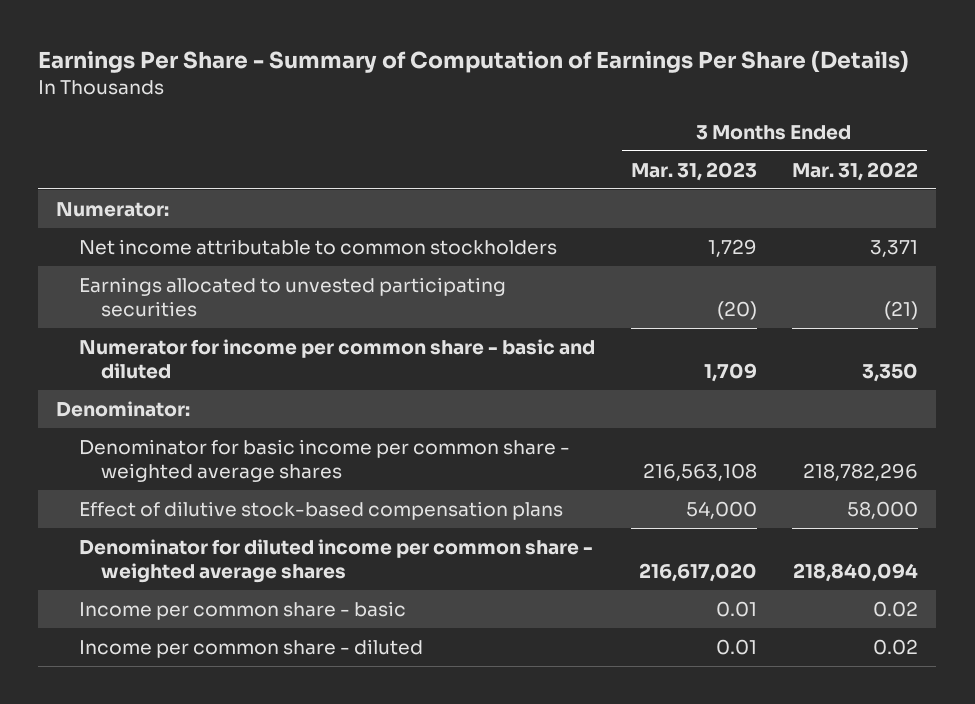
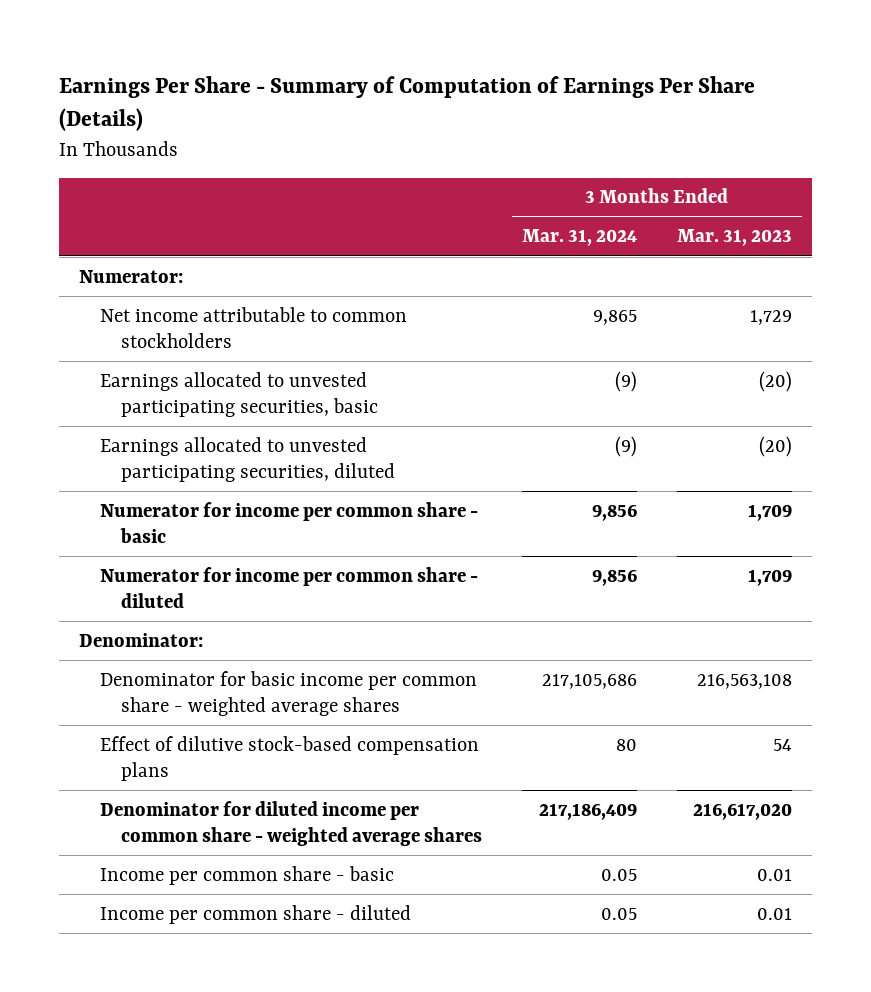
- | 3 Months Ended Mar. 31, 2023 | 3 Months Ended Mar. 31, 2022
+ | 3 Months Ended Mar. 31, 2024 | 3 Months Ended Mar. 31, 2023
- Earnings allocated to unvested participating securities | (20) | (21)
- Numerator for income per common share - basic and diluted | 1,709 | 3,350
+ Earnings allocated to unvested participating securities, basic | (9) | (20)
+ Earnings allocated to unvested participating securities, diluted | (9) | (20)
+ Numerator for income per common share - basic | 9,856 | 1,709
+ Numerator for income per common share - diluted | 9,856 | 1,709
- Effect of dilutive stock-based compensation plans | 54,000 | 58,000
+ Effect of dilutive stock-based compensation plans | 80 | 54

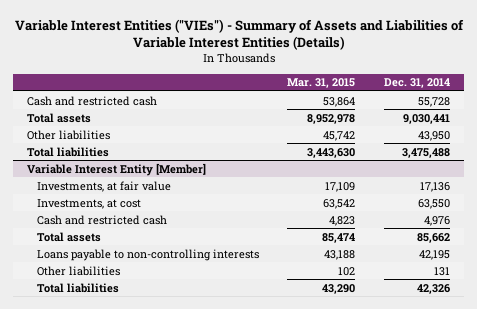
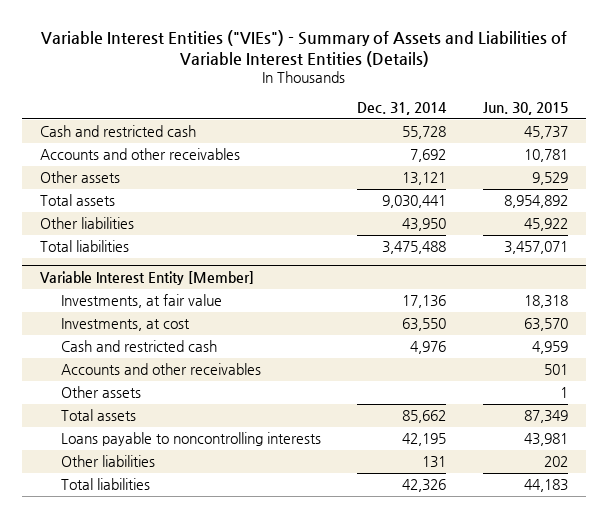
- | Mar. 31, 2015 | Dec. 31, 2014
+ | Dec. 31, 2014 | Jun. 30, 2015
+ Accounts and other receivables | 7,692 | 10,781
+ Other assets | 13,121 | 9,529
@ Variable Interest Entity [Member]
+ Accounts and other receivables | | 501
+ Other assets | | 1
- Loans payable to non-controlling interests | 43,188 | 42,195
+ Loans payable to noncontrolling interests | 42,195 | 43,981

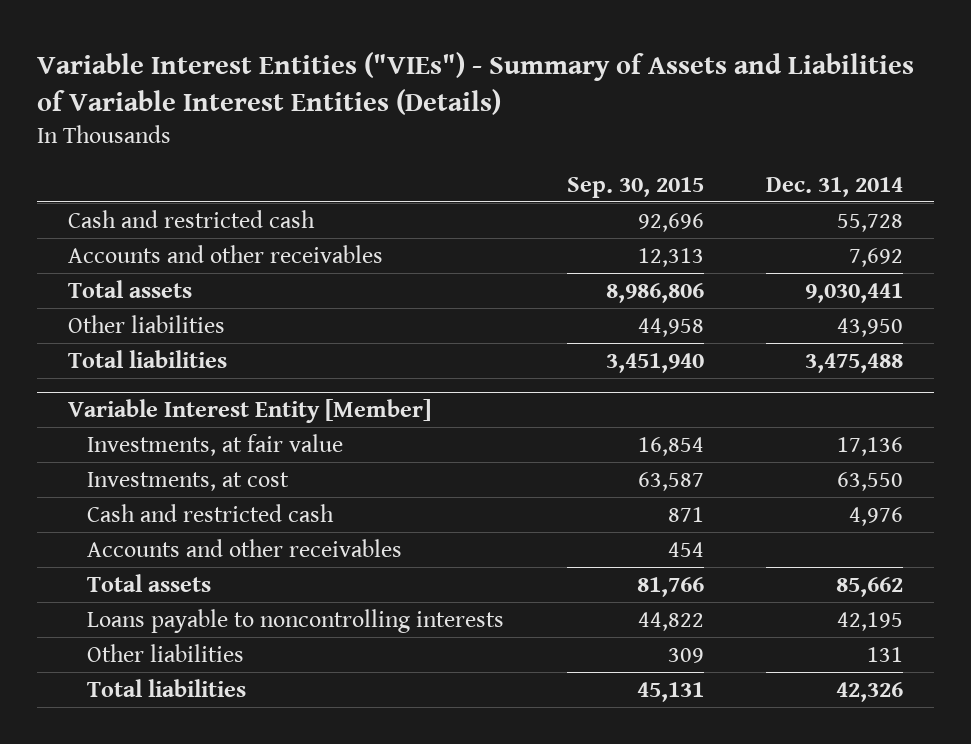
- | Dec. 31, 2014 | Jun. 30, 2015
+ | Sep. 30, 2015 | Dec. 31, 2014
- Other assets | 13,121 | 9,529
@ Variable Interest Entity [Member]
- Other assets | | 1

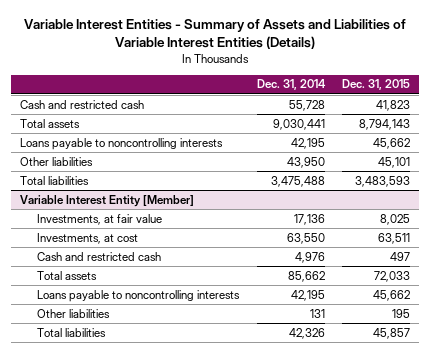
- Variable Interest Entities ("VIEs") - Summary of Assets and Liabilities of Variable Interest Entities (Details)
+ Variable Interest Entities - Summary of Assets and Liabilities of Variable Interest Entities (Details)
- | Sep. 30, 2015 | Dec. 31, 2014
+ | Dec. 31, 2014 | Dec. 31, 2015
- Accounts and other receivables | 12,313 | 7,692
+ Loans payable to noncontrolling interests | 42,195 | 45,662
@ Variable Interest Entity [Member]
- Accounts and other receivables | 454 |

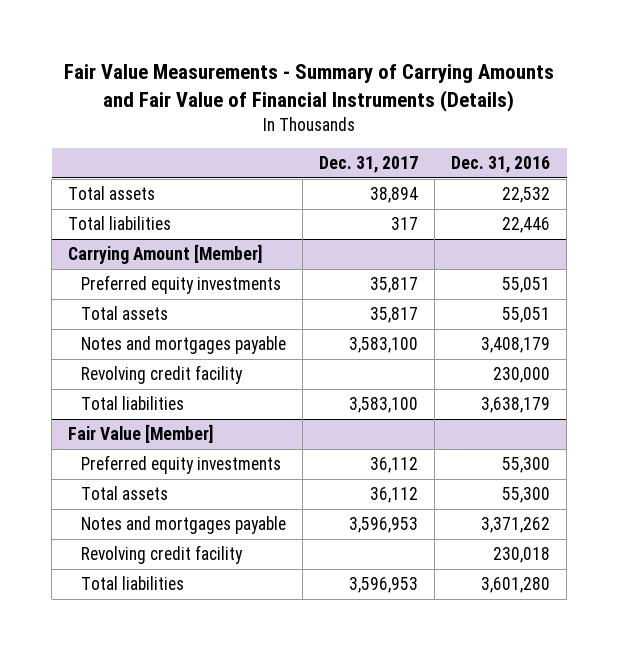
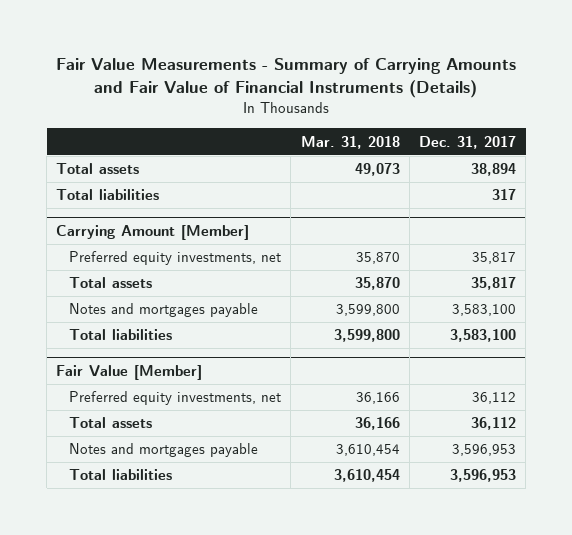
- | Dec. 31, 2017 | Dec. 31, 2016
+ | Mar. 31, 2018 | Dec. 31, 2017
@ Carrying Amount [Member]
- Preferred equity investments | 35,817 | 55,051
+ Preferred equity investments, net | 35,870 | 35,817
- Revolving credit facility | | 230,000
@ Fair Value [Member]
- Preferred equity investments | 36,112 | 55,300
+ Preferred equity investments, net | 36,166 | 36,112
- Revolving credit facility | | 230,018

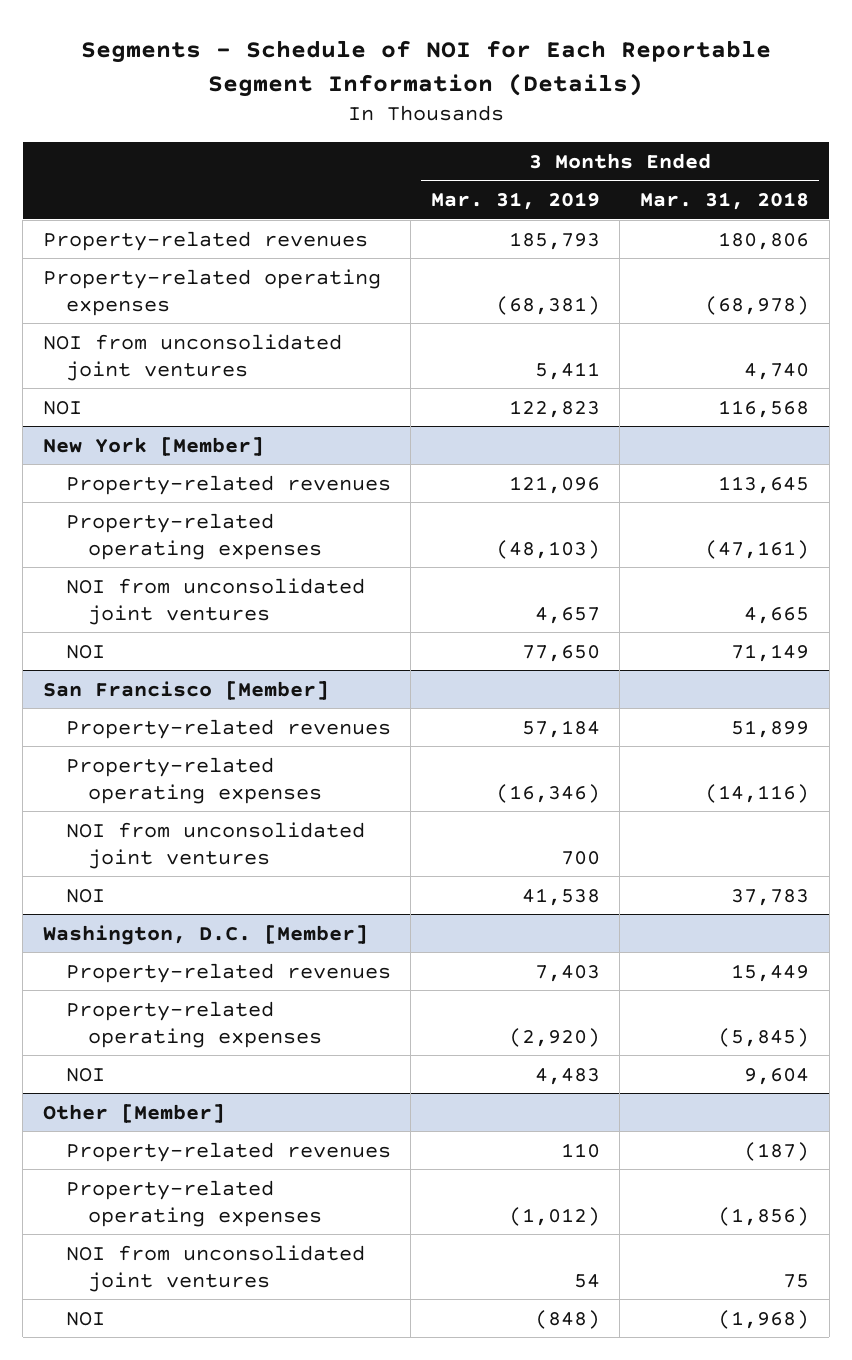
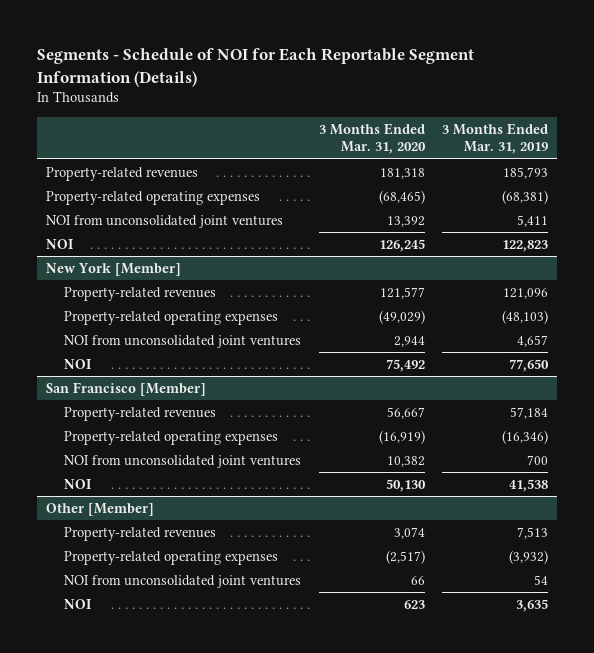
- | 3 Months Ended Mar. 31, 2019 | 3 Months Ended Mar. 31, 2018
+ | 3 Months Ended Mar. 31, 2020 | 3 Months Ended Mar. 31, 2019
- Washington, D.C. [Member]
- Property-related revenues | 7,403 | 15,449
- Property-related operating expenses | (2,920) | (5,845)
- NOI | 4,483 | 9,604
@ Other [Member]
- Property-related revenues | 110 | (187)
- Property-related operating expenses | (1,012) | (1,856)
+ Property-related revenues | 3,074 | 7,513
+ Property-related operating expenses | (2,517) | (3,932)
- NOI | (848) | (1,968)
+ NOI | 623 | 3,635

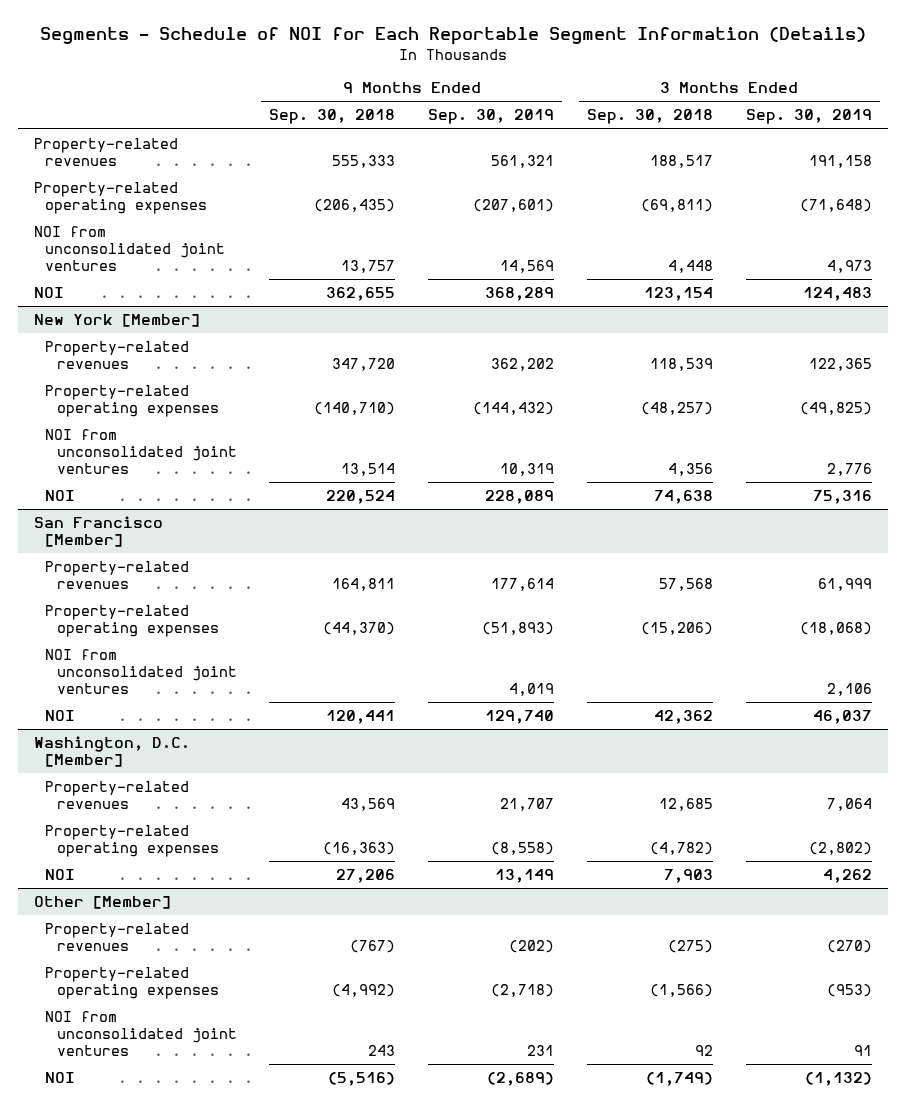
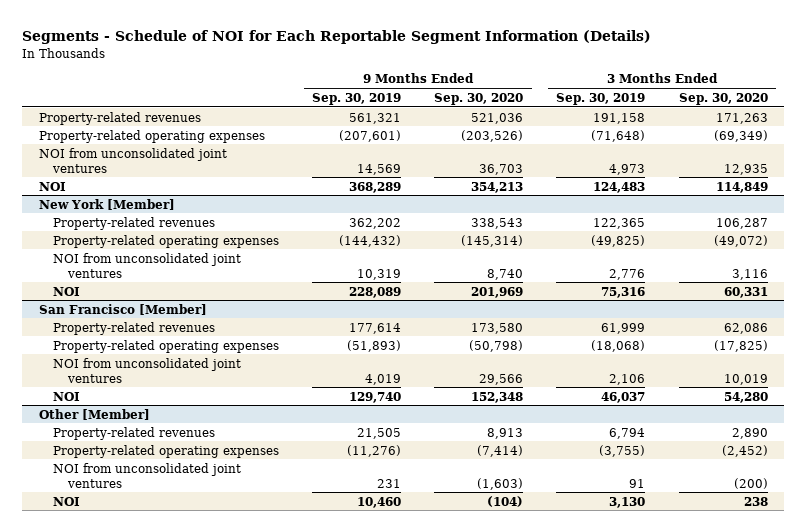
- | 9 Months Ended Sep. 30, 2018 | 9 Months Ended Sep. 30, 2019 | 3 Months Ended Sep. 30, 2018 | 3 Months Ended Sep. 30, 2019
+ | 9 Months Ended Sep. 30, 2019 | 9 Months Ended Sep. 30, 2020 | 3 Months Ended Sep. 30, 2019 | 3 Months Ended Sep. 30, 2020
- Washington, D.C. [Member]
- Property-related revenues | 43,569 | 21,707 | 12,685 | 7,064
- Property-related operating expenses | (16,363) | (8,558) | (4,782) | (2,802)
- NOI | 27,206 | 13,149 | 7,903 | 4,262
@ Other [Member]
- Property-related revenues | (767) | (202) | (275) | (270)
- Property-related operating expenses | (4,992) | (2,718) | (1,566) | (953)
+ Property-related revenues | 21,505 | 8,913 | 6,794 | 2,890
+ Property-related operating expenses | (11,276) | (7,414) | (3,755) | (2,452)
- NOI | (5,516) | (2,689) | (1,749) | (1,132)
+ NOI | 10,460 | (104) | 3,130 | 238

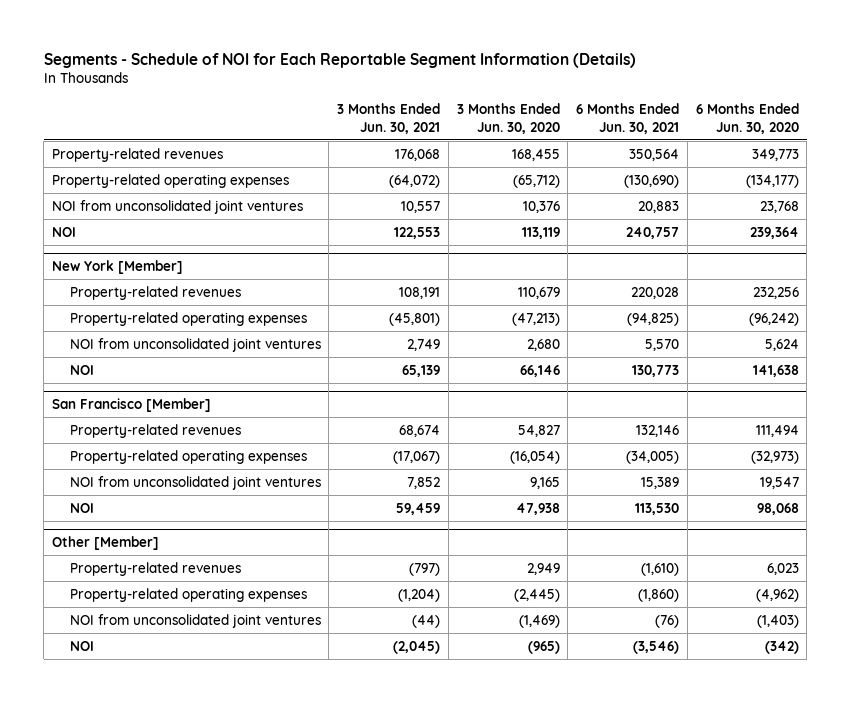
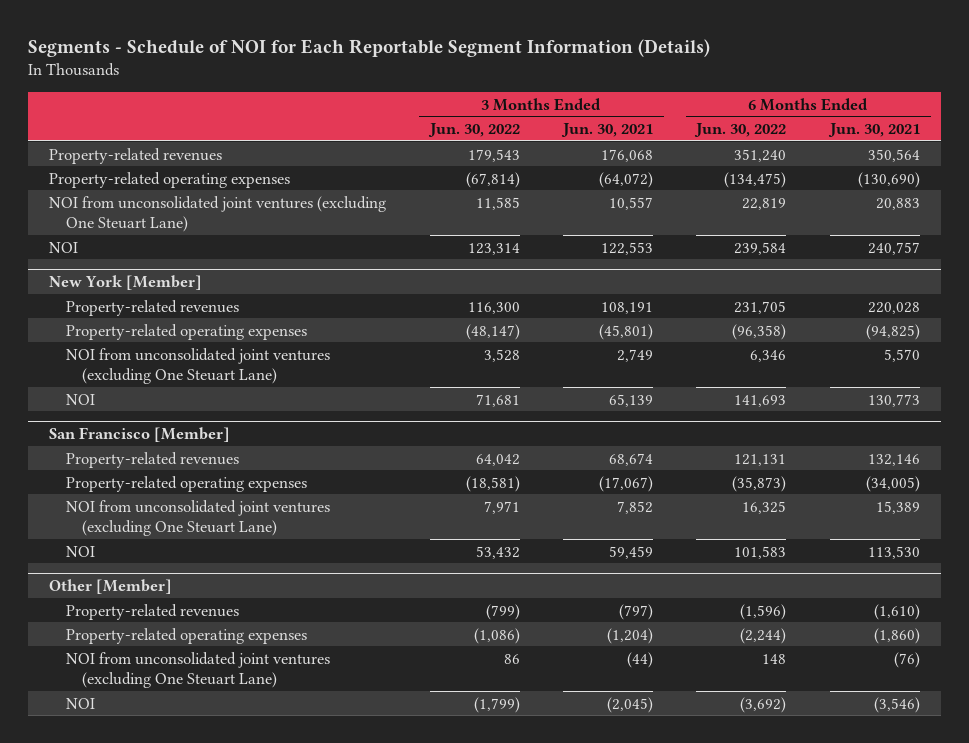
- | 3 Months Ended Jun. 30, 2021 | 3 Months Ended Jun. 30, 2020 | 6 Months Ended Jun. 30, 2021 | 6 Months Ended Jun. 30, 2020
+ | 3 Months Ended Jun. 30, 2022 | 3 Months Ended Jun. 30, 2021 | 6 Months Ended Jun. 30, 2022 | 6 Months Ended Jun. 30, 2021
- NOI from unconsolidated joint ventures | 10,557 | 10,376 | 20,883 | 23,768
+ NOI from unconsolidated joint ventures (excluding One Steuart Lane) | 11,585 | 10,557 | 22,819 | 20,883
@ New York [Member]
- NOI from unconsolidated joint ventures | 2,749 | 2,680 | 5,570 | 5,624
+ NOI from unconsolidated joint ventures (excluding One Steuart Lane) | 3,528 | 2,749 | 6,346 | 5,570
@ San Francisco [Member]
- NOI from unconsolidated joint ventures | 7,852 | 9,165 | 15,389 | 19,547
+ NOI from unconsolidated joint ventures (excluding One Steuart Lane) | 7,971 | 7,852 | 16,325 | 15,389
@ Other [Member]
- NOI from unconsolidated joint ventures | (44) | (1,469) | (76) | (1,403)
+ NOI from unconsolidated joint ventures (excluding One Steuart Lane) | 86 | (44) | 148 | (76)

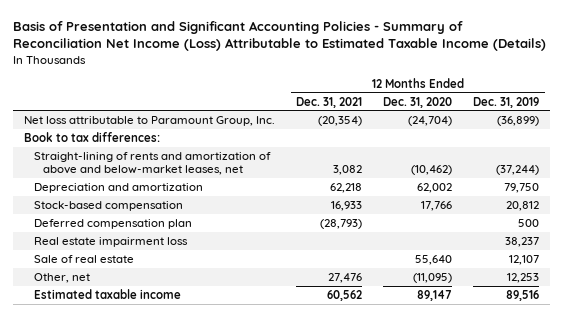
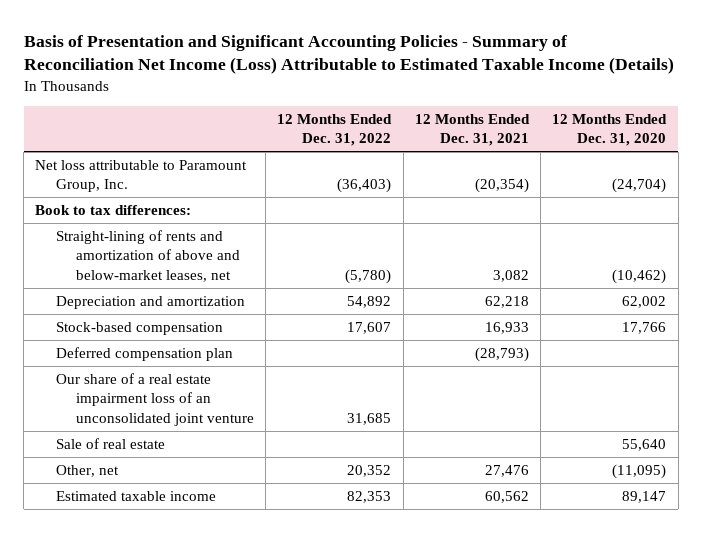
- | 12 Months Ended Dec. 31, 2021 | 12 Months Ended Dec. 31, 2020 | 12 Months Ended Dec. 31, 2019
+ | 12 Months Ended Dec. 31, 2022 | 12 Months Ended Dec. 31, 2021 | 12 Months Ended Dec. 31, 2020
- Real estate impairment loss | | | 38,237
+ Our share of a real estate impairment loss of an unconsolidated joint venture | 31,685 | |

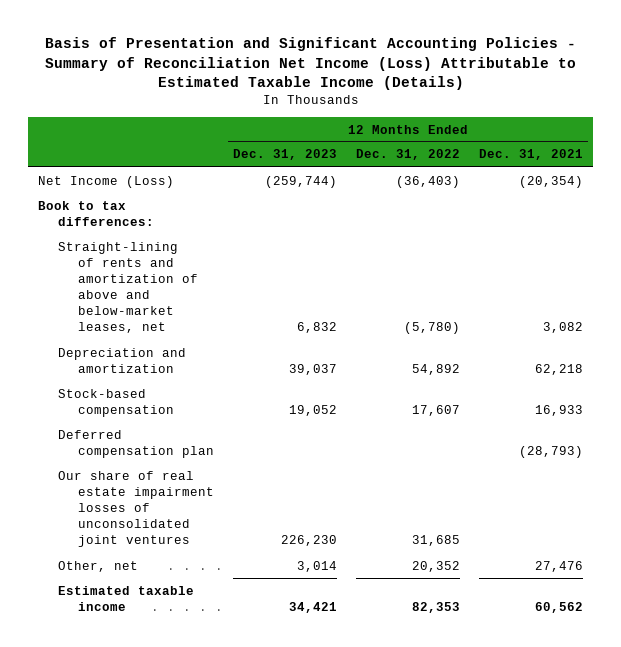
- | 12 Months Ended Dec. 31, 2022 | 12 Months Ended Dec. 31, 2021 | 12 Months Ended Dec. 31, 2020
+ | 12 Months Ended Dec. 31, 2023 | 12 Months Ended Dec. 31, 2022 | 12 Months Ended Dec. 31, 2021
- Net loss attributable to Paramount Group, Inc. | (36,403) | (20,354) | (24,704)
+ Net Income (Loss) | (259,744) | (36,403) | (20,354)
- Our share of a real estate impairment loss of an unconsolidated joint venture | 31,685 | |
- Sale of real estate | | | 55,640
+ Our share of real estate impairment losses of unconsolidated joint ventures | 226,230 | 31,685 |

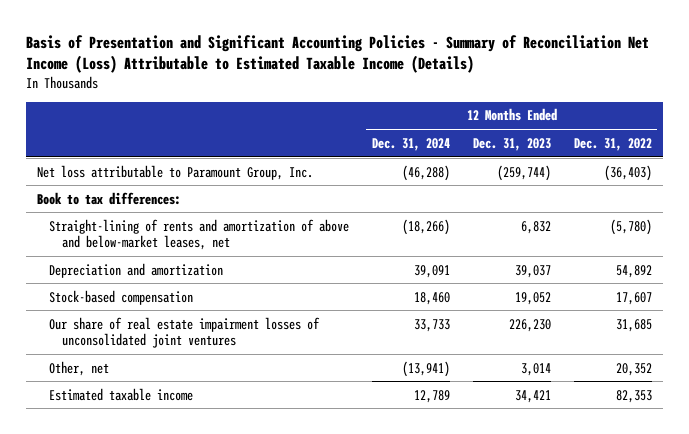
- | 12 Months Ended Dec. 31, 2023 | 12 Months Ended Dec. 31, 2022 | 12 Months Ended Dec. 31, 2021
+ | 12 Months Ended Dec. 31, 2024 | 12 Months Ended Dec. 31, 2023 | 12 Months Ended Dec. 31, 2022
- Net Income (Loss) | (259,744) | (36,403) | (20,354)
+ Net loss attributable to Paramount Group, Inc. | (46,288) | (259,744) | (36,403)
- Deferred compensation plan | | | (28,793)

